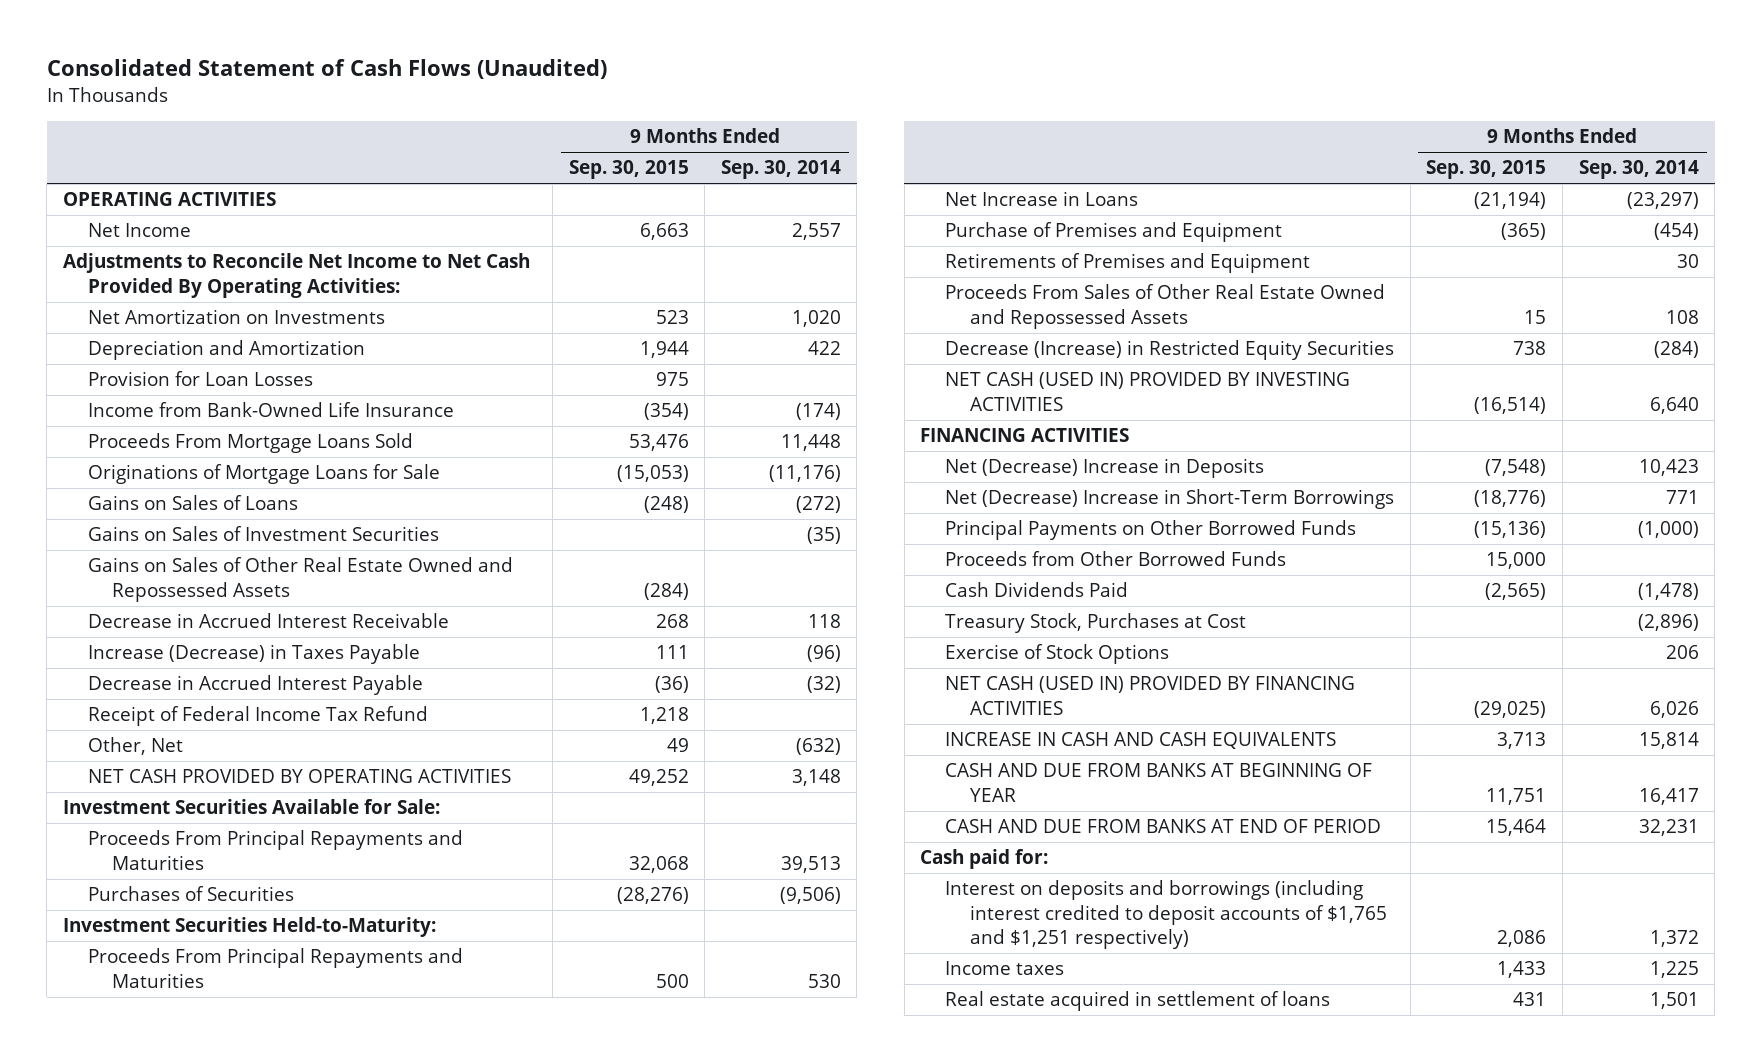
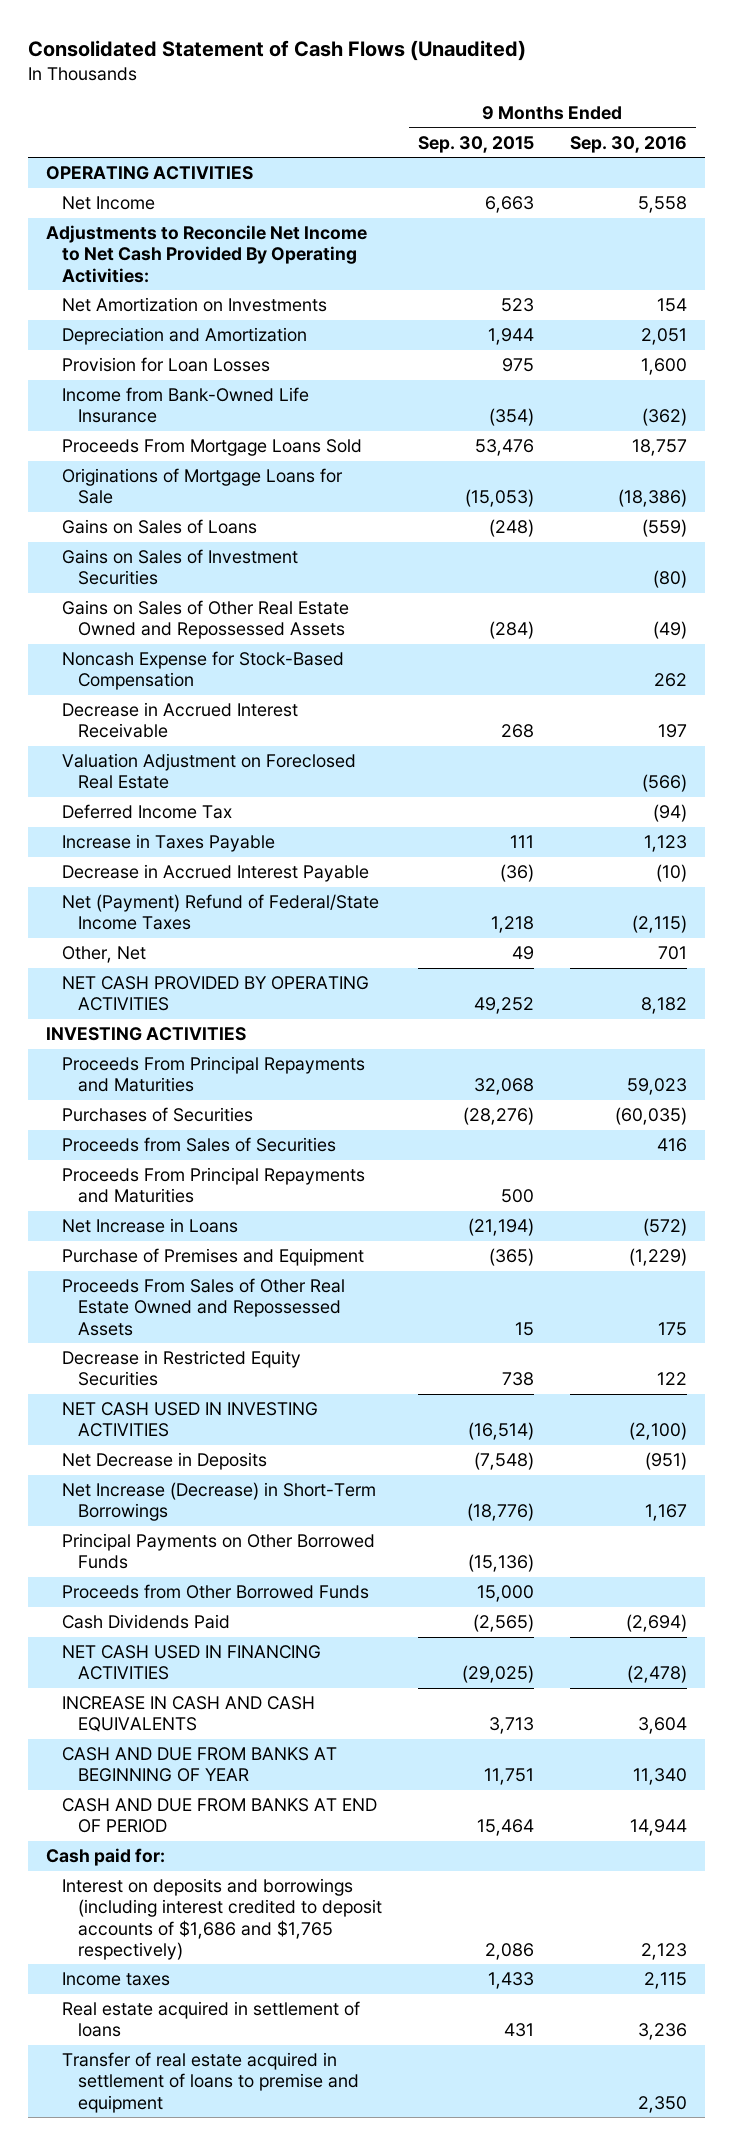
- | 9 Months Ended Sep. 30, 2015 | 9 Months Ended Sep. 30, 2014
+ | 9 Months Ended Sep. 30, 2015 | 9 Months Ended Sep. 30, 2016
- Αdjustmеnts to Rеconcilе Net Income to Net Cash Provided By Operating Activities:
+ Adjustments to Reconcile Net Income to Net Cash Provided By Operating Activities:
+ Noncash Expense for Stock-Based Compensation | | 262
- Increase (Decrease) in Taxes Payable | 111 | (96)
+ Valuation Adjustment on Foreclosed Real Estate | | (566)
+ Deferred Income Tax | | (94)
+ Increase in Taxes Payable | 111 | 1,123
- Receipt of Federal Income Tax Refund | 1,218 |
+ Net (Payment) Refund of Federal/State Income Taxes | 1,218 | (2,115)
- Investment Securities Available for Sale:
+ INVESTING ACTIVITIES
- Investment Securities Held-to-Maturity:
+ Proceeds from Sales of Securities | | 416
- Retirements of Premises and Equipment | | 30
- Decrease (Increase) in Restricted Equity Securities | 738 | (284)
- NET CASH (USED IN) PROVIDED BY INVESTING ACTIVITIES | (16,514) | 6,640
- FINANCING ACTIVITIES
- Net (Decrease) Increase in Deposits | (7,548) | 10,423
- Net (Decrease) Increase in Short-Term Borrowings | (18,776) | 771
+ Decrease in Restricted Equity Securities | 738 | 122
+ NET CASH USED IN INVESTING ACTIVITIES | (16,514) | (2,100)
+ Net Decrease in Deposits | (7,548) | (951)
+ Net Increase (Decrease) in Short-Term Borrowings | (18,776) | 1,167
- Treasury Stock, Purchases at Cost | | (2,896)
- Exercise of Stock Options | | 206
- NET CASH (USED IN) PROVIDED BY FINANCING ACTIVITIES | (29,025) | 6,026
+ NET CASH USED IN FINANCING ACTIVITIES | (29,025) | (2,478)
- Interest on deposits and borrowings (including interest credited to deposit accounts of $1,765 and $1,251 respectively) | 2,086 | 1,372
+ Interest on deposits and borrowings (including interest credited to deposit accounts of $1,686 and $1,765 respectively) | 2,086 | 2,123
+ Transfer of real estate acquired in settlement of loans to premise and equipment | | 2,350

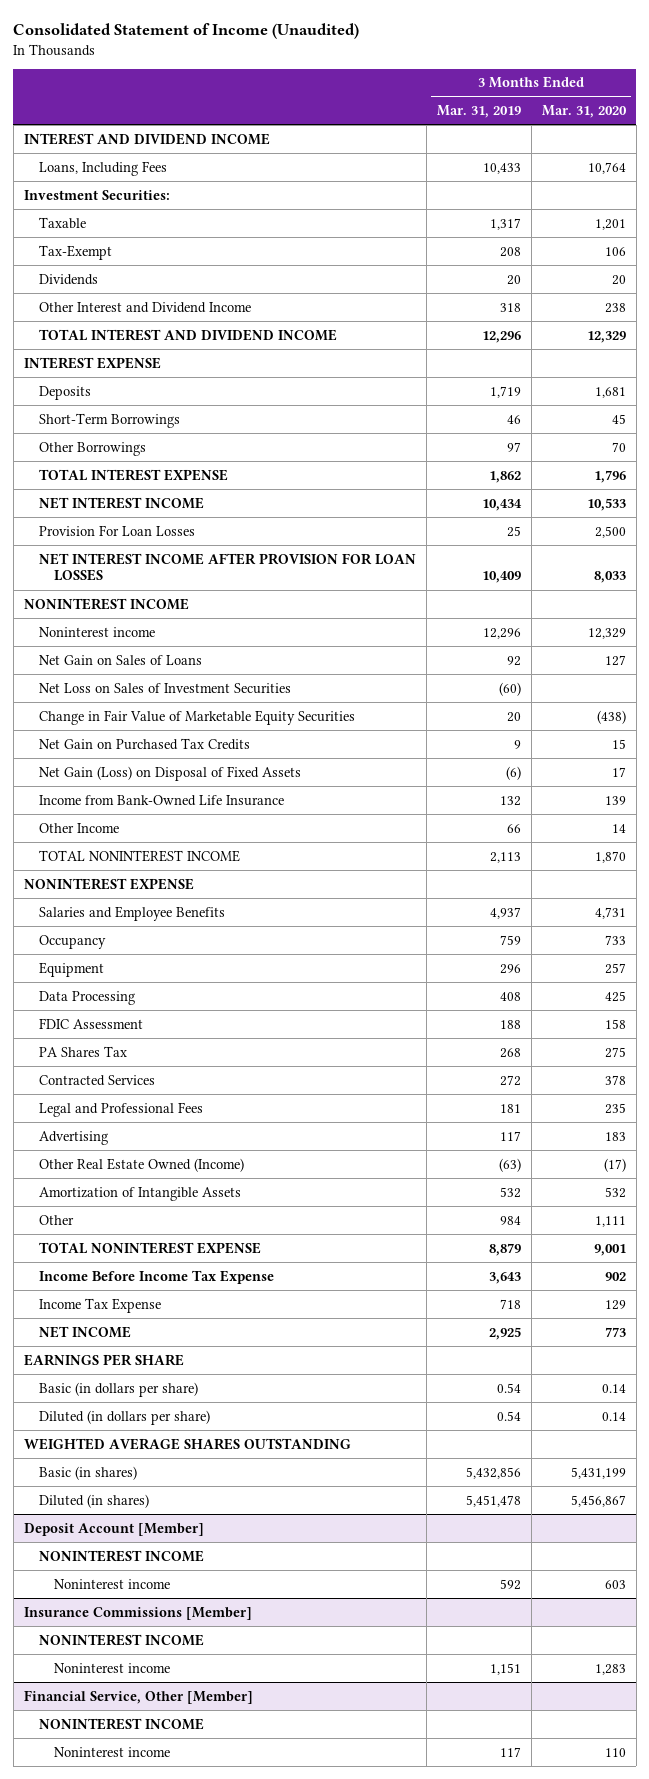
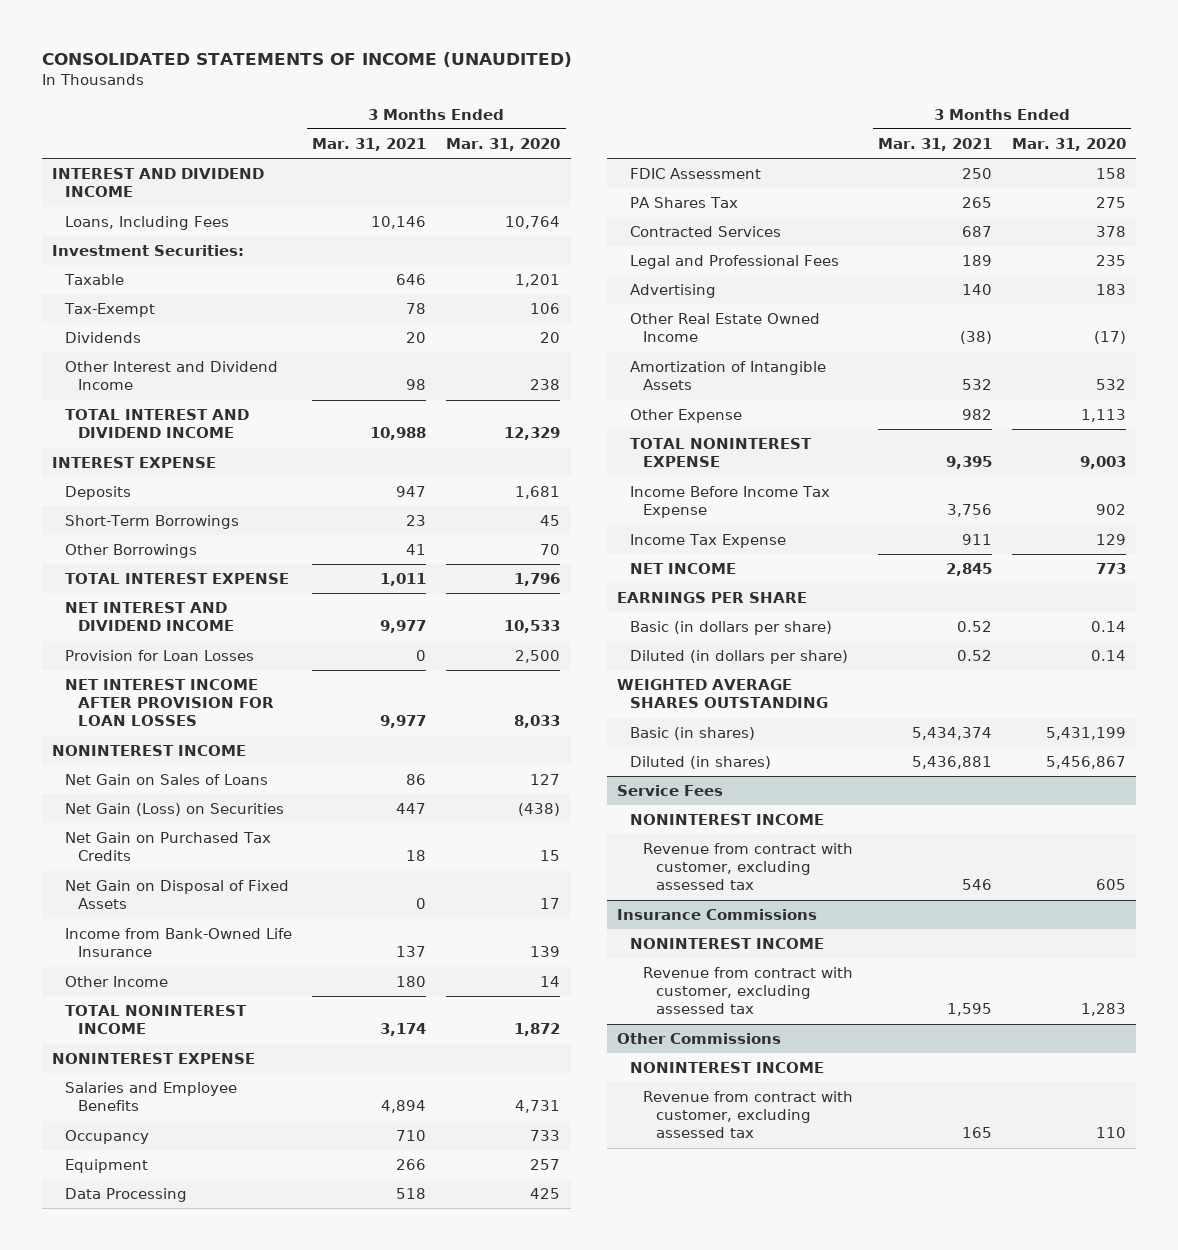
- Consolidated Statement of Income (Unaudited)
+ CONSOLIDATED STATEMENTS OF INCOME (UNAUDITED)
- | 3 Months Ended Mar. 31, 2019 | 3 Months Ended Mar. 31, 2020
+ | 3 Months Ended Mar. 31, 2021 | 3 Months Ended Mar. 31, 2020
- NET INTEREST INCOME | 10,434 | 10,533
- Provision For Loan Losses | 25 | 2,500
+ NET INTEREST AND DIVIDEND INCOME | 9,977 | 10,533
+ Provision for Loan Losses | 0 | 2,500
- Noninterest income | 12,296 | 12,329
- Net Loss on Sales of Investment Securities | (60) |
- Change in Fair Value of Marketable Equity Securities | 20 | (438)
+ Net Gain (Loss) on Securities | 447 | (438)
- Net Gain (Loss) on Disposal of Fixed Assets | (6) | 17
+ Net Gain on Disposal of Fixed Assets | 0 | 17
- TOTAL NONINTEREST INCOME | 2,113 | 1,870
+ TOTAL NONINTEREST INCOME | 3,174 | 1,872
- Other Real Estate Owned (Income) | (63) | (17)
+ Other Real Estate Owned Income | (38) | (17)
- Other | 984 | 1,111
- TOTAL NONINTEREST EXPENSE | 8,879 | 9,001
+ Other Expense | 982 | 1,113
+ TOTAL NONINTEREST EXPENSE | 9,395 | 9,003
- Deposit Account [Member]
+ Service Fees
- Noninterest income | 592 | 603
- Insurance Commissions [Member]
+ Revenue from contract with customer, excluding assessed tax | 546 | 605
+ Insurance Commissions
- Noninterest income | 1,151 | 1,283
- Financial Service, Other [Member]
+ Revenue from contract with customer, excluding assessed tax | 1,595 | 1,283
+ Other Commissions
- Noninterest income | 117 | 110
+ Revenue from contract with customer, excluding assessed tax | 165 | 110

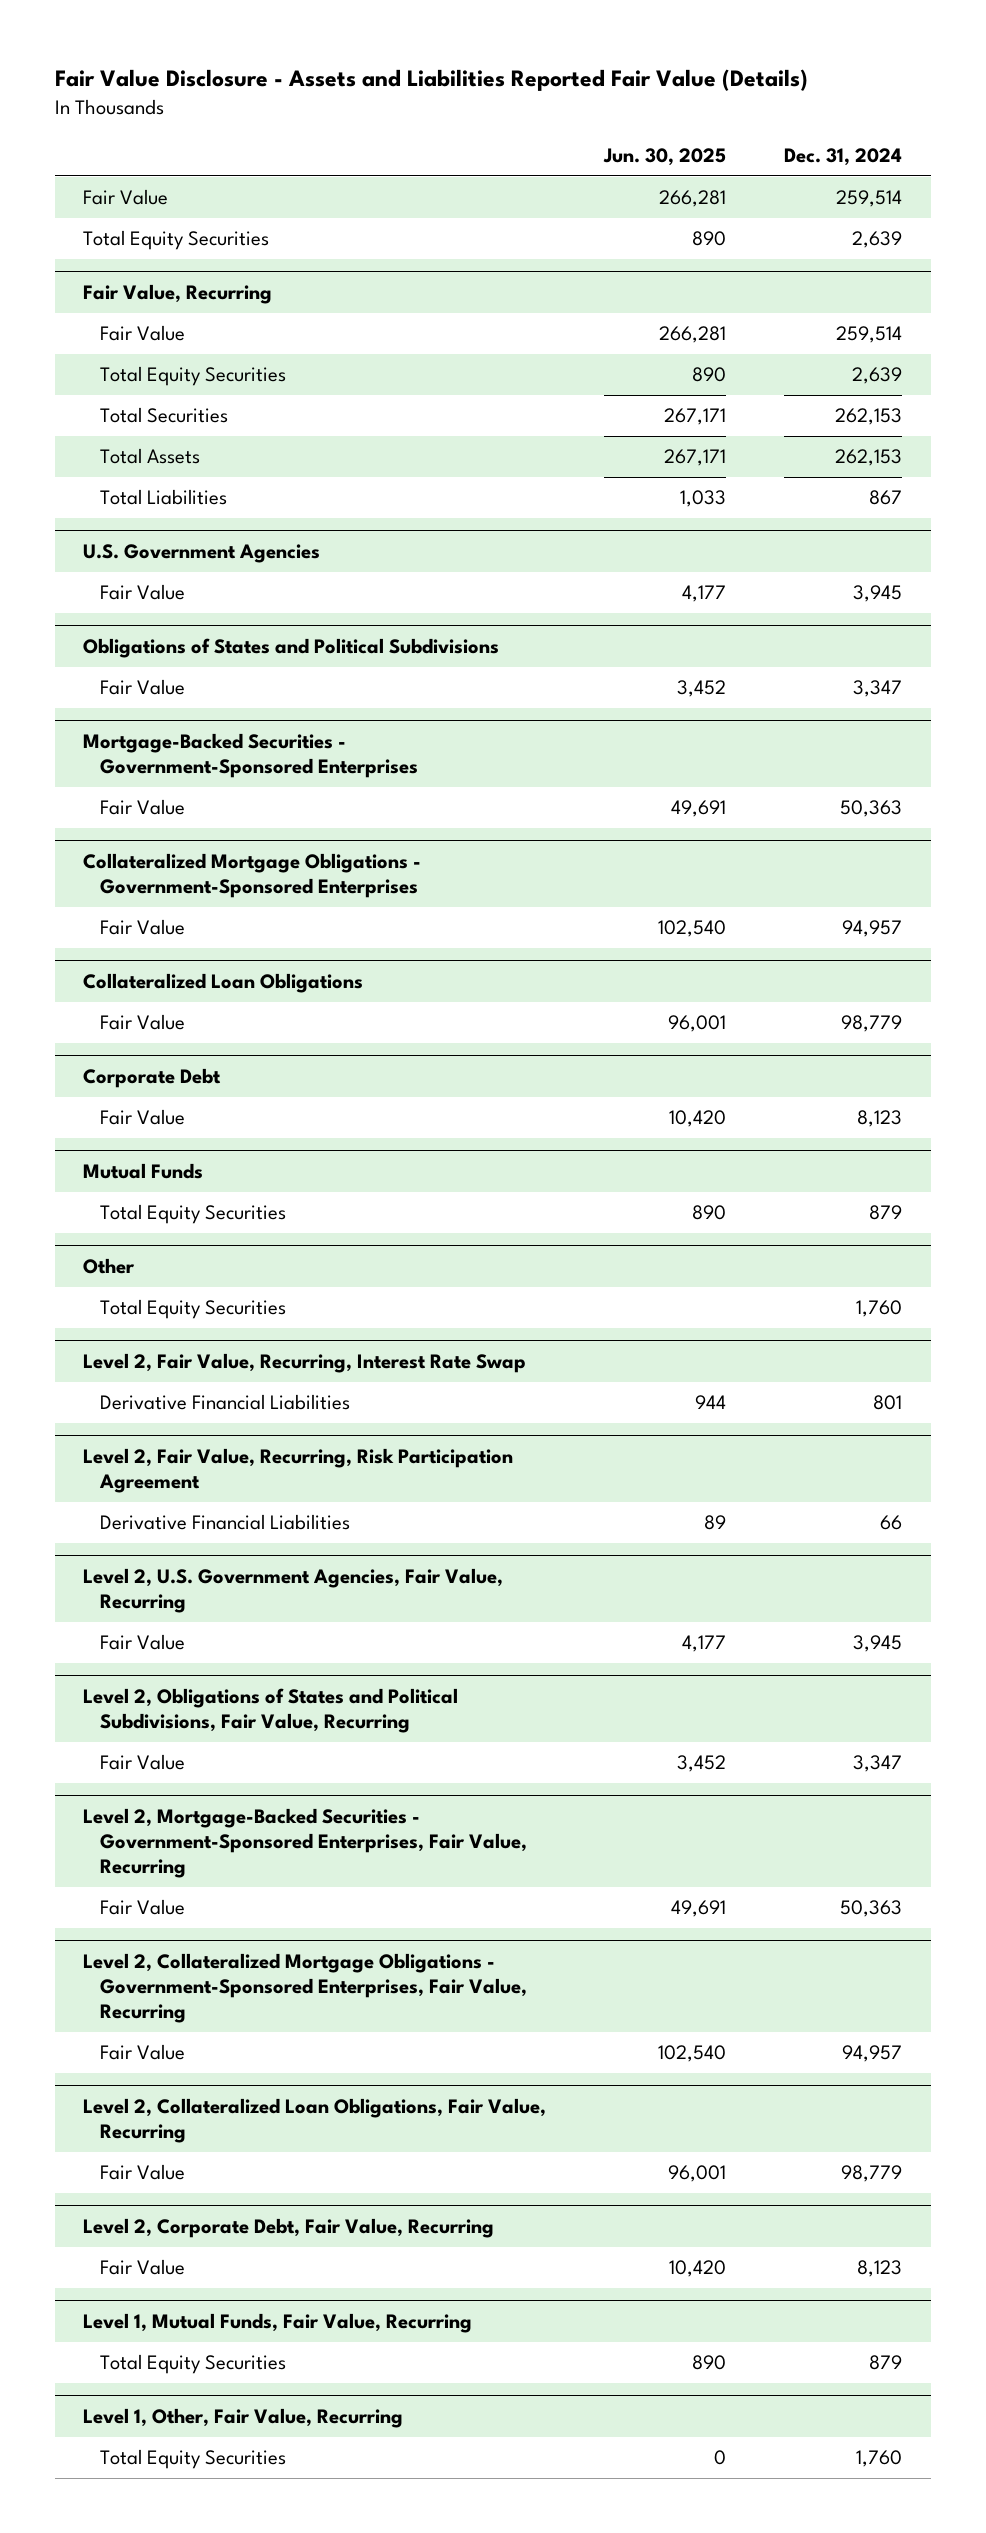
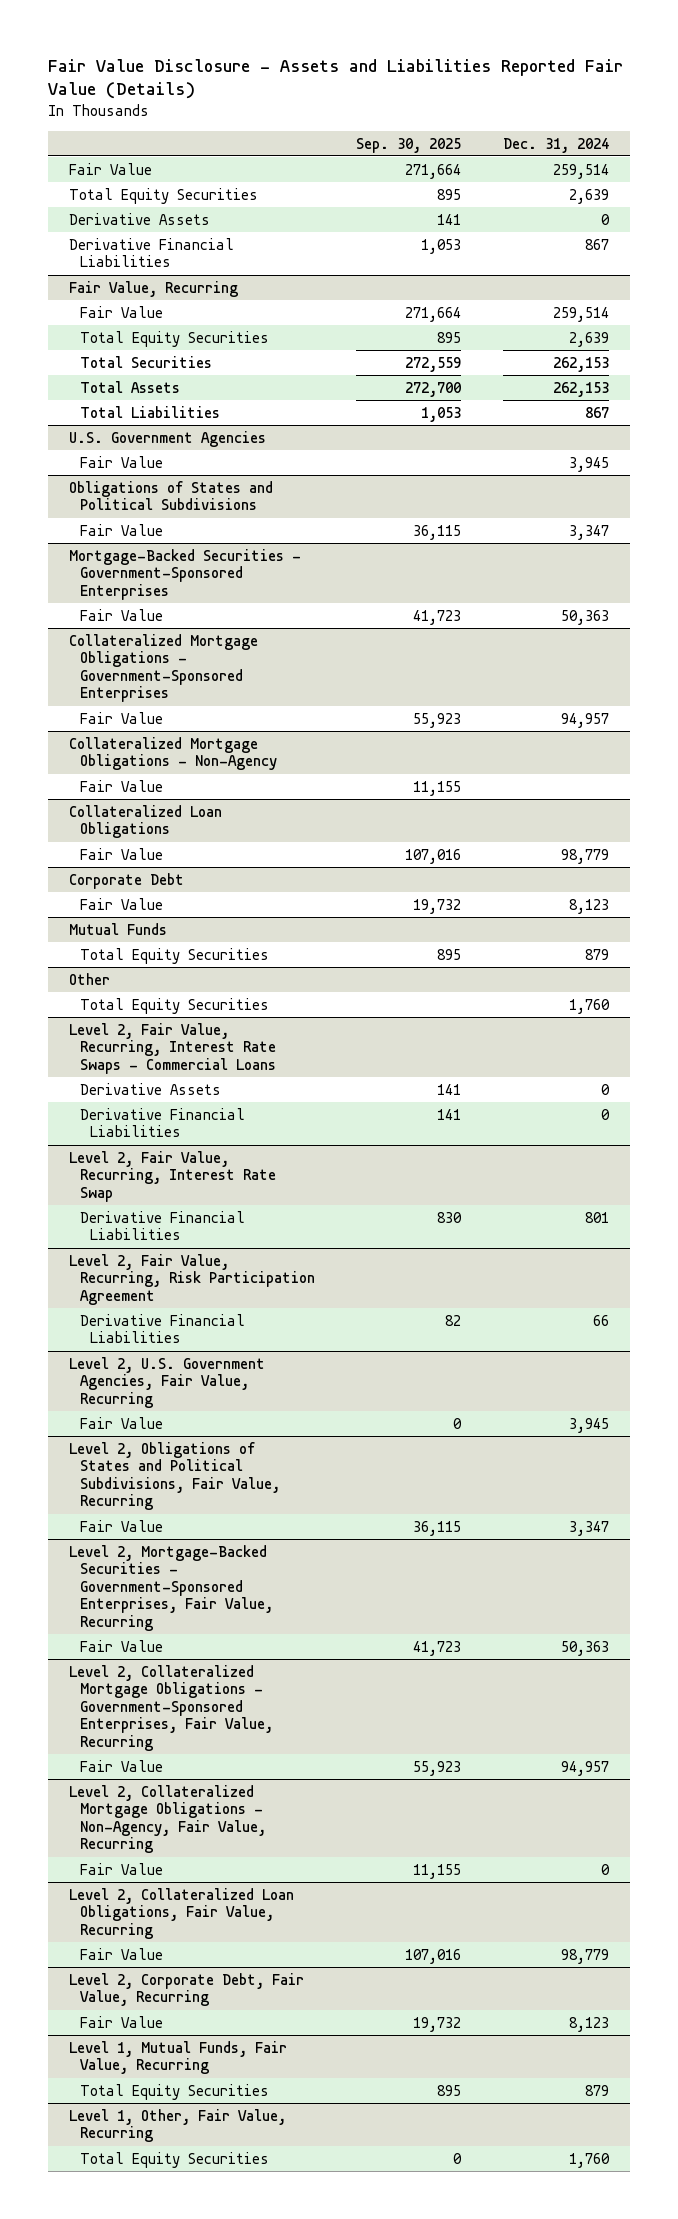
- | Jun. 30, 2025 | Dec. 31, 2024
+ | Sep. 30, 2025 | Dec. 31, 2024
+ Derivative Assets | 141 | 0
+ Derivative Financial Liabilities | 1,053 | 867
+ Collateralized Mortgage Obligations - Non-Agency
+ Fair Value | 11,155 |
+ Level 2, Fair Value, Recurring, Interest Rate Swaps - Commercial Loans
+ Derivative Assets | 141 | 0
+ Derivative Financial Liabilities | 141 | 0
+ Level 2, Collateralized Mortgage Obligations - Non-Agency, Fair Value, Recurring
+ Fair Value | 11,155 | 0

